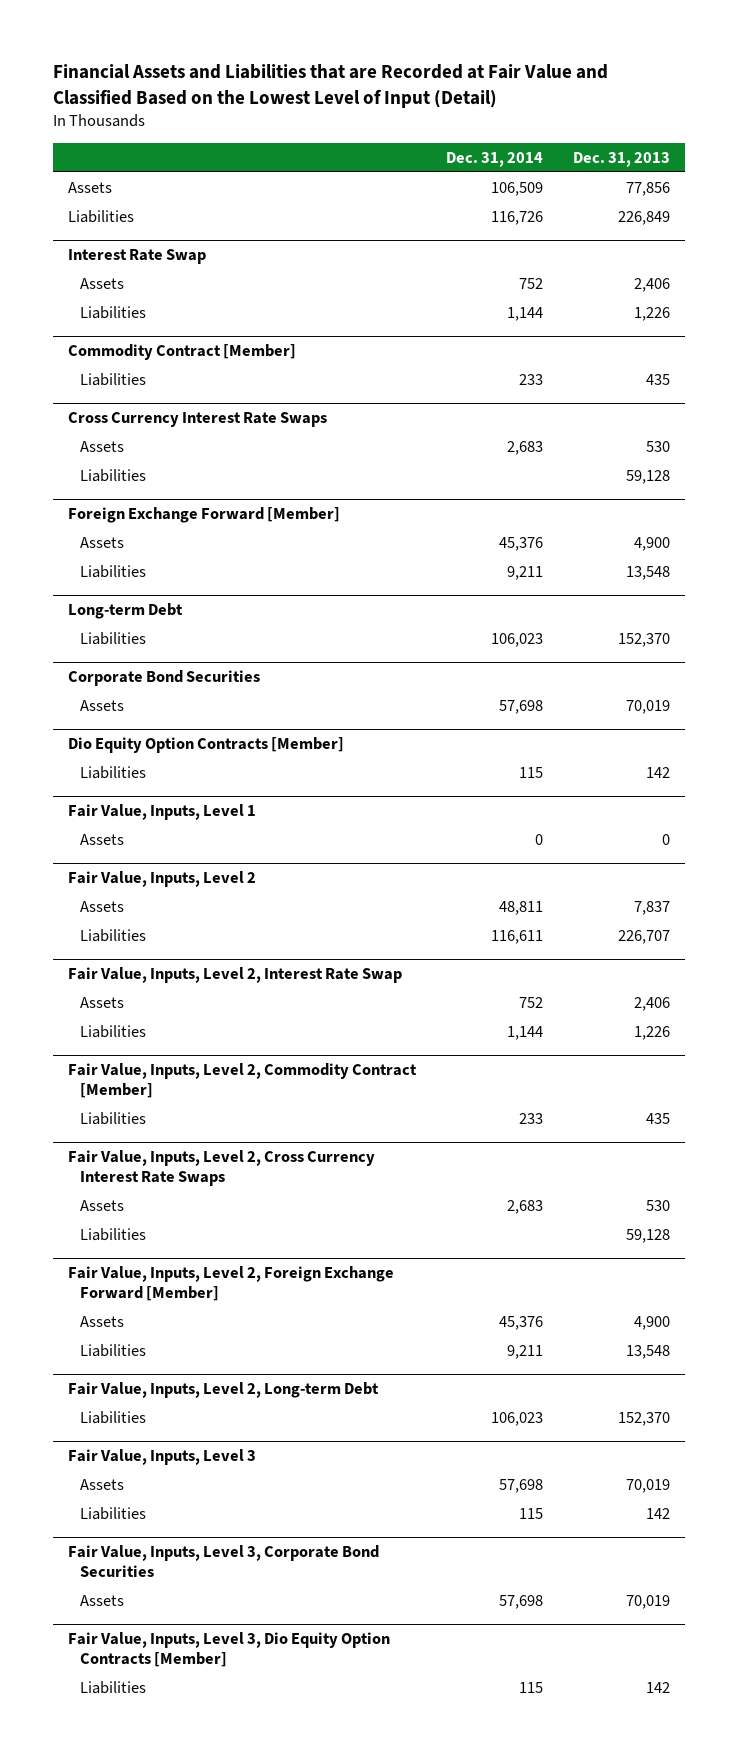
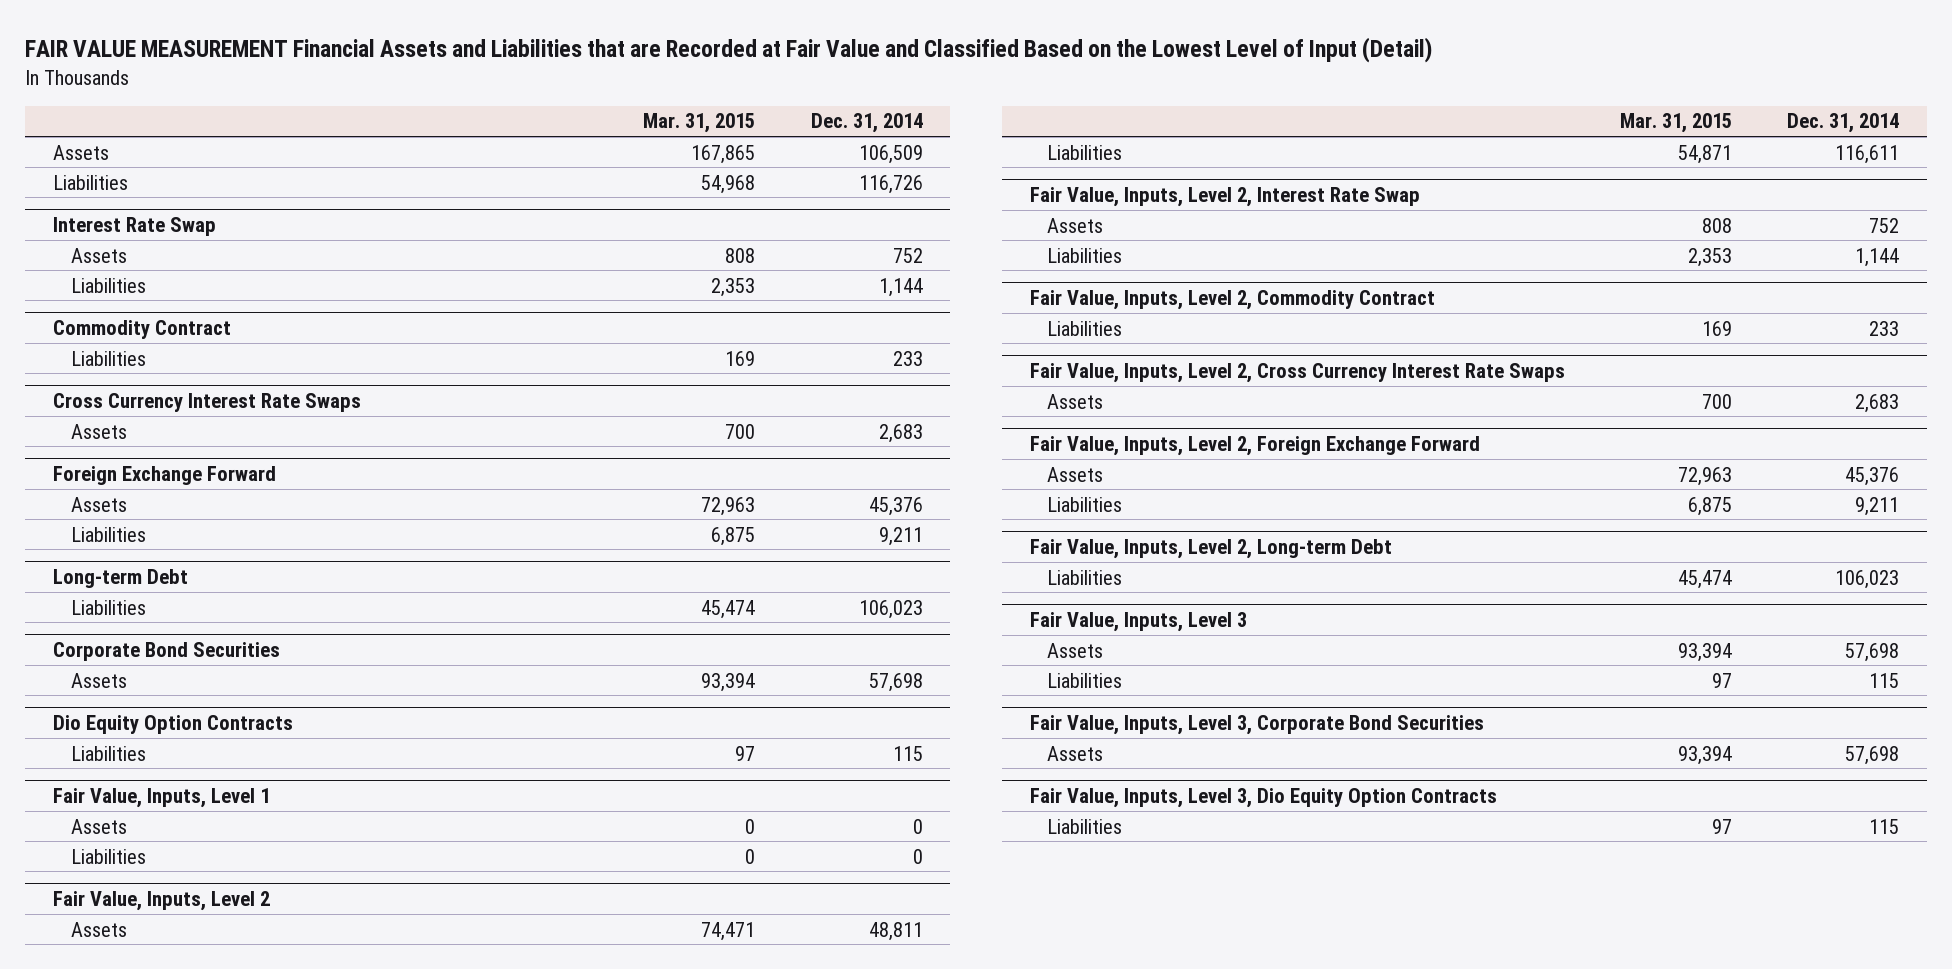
- Financial Assets and Liabilities that are Recorded at Fair Value and Classified Based on the Lowest Level of Input (Detail)
+ FAIR VALUE MEASUREMENT Financial Assets and Liabilities that are Recorded at Fair Value and Classified Based on the Lowest Level of Input (Detail)
- | Dec. 31, 2014 | Dec. 31, 2013
+ | Mar. 31, 2015 | Dec. 31, 2014
- Commodity Contract [Member]
+ Commodity Contract
@ Cross Currency Interest Rate Swaps
- Liabilities | | 59,128
- Foreign Exchange Forward [Member]
+ Foreign Exchange Forward
- Dio Equity Option Contracts [Member]
+ Dio Equity Option Contracts
@ Fair Value, Inputs, Level 1
+ Liabilities | 0 | 0
- Fair Value, Inputs, Level 2, Commodity Contract [Member]
+ Fair Value, Inputs, Level 2, Commodity Contract
@ Fair Value, Inputs, Level 2, Cross Currency Interest Rate Swaps
- Liabilities | | 59,128
- Fair Value, Inputs, Level 2, Foreign Exchange Forward [Member]
+ Fair Value, Inputs, Level 2, Foreign Exchange Forward
- Fair Value, Inputs, Level 3, Dio Equity Option Contracts [Member]
+ Fair Value, Inputs, Level 3, Dio Equity Option Contracts

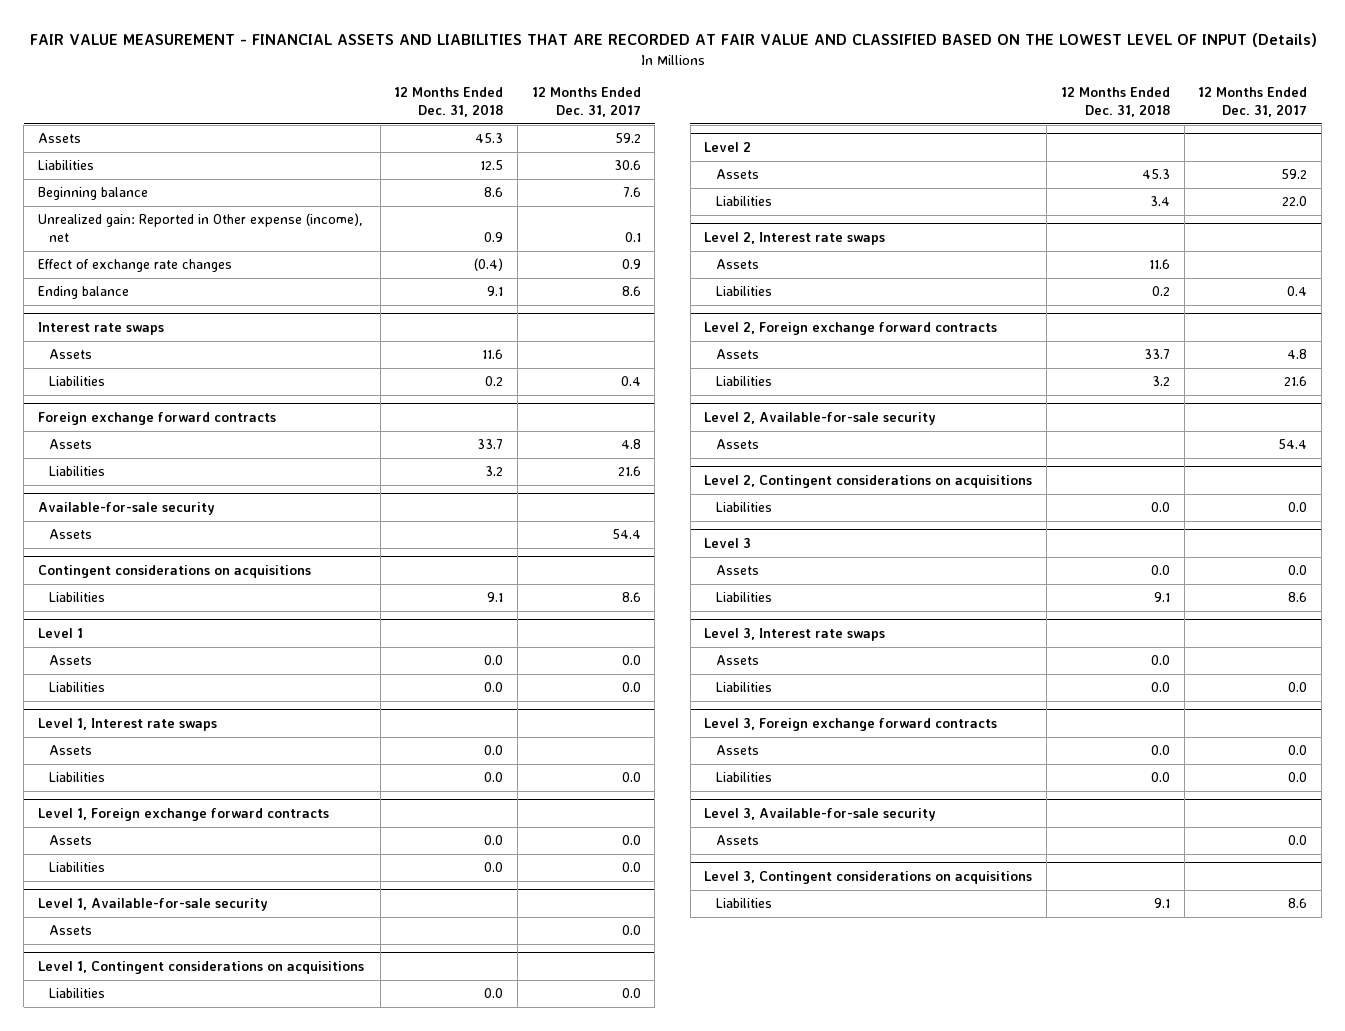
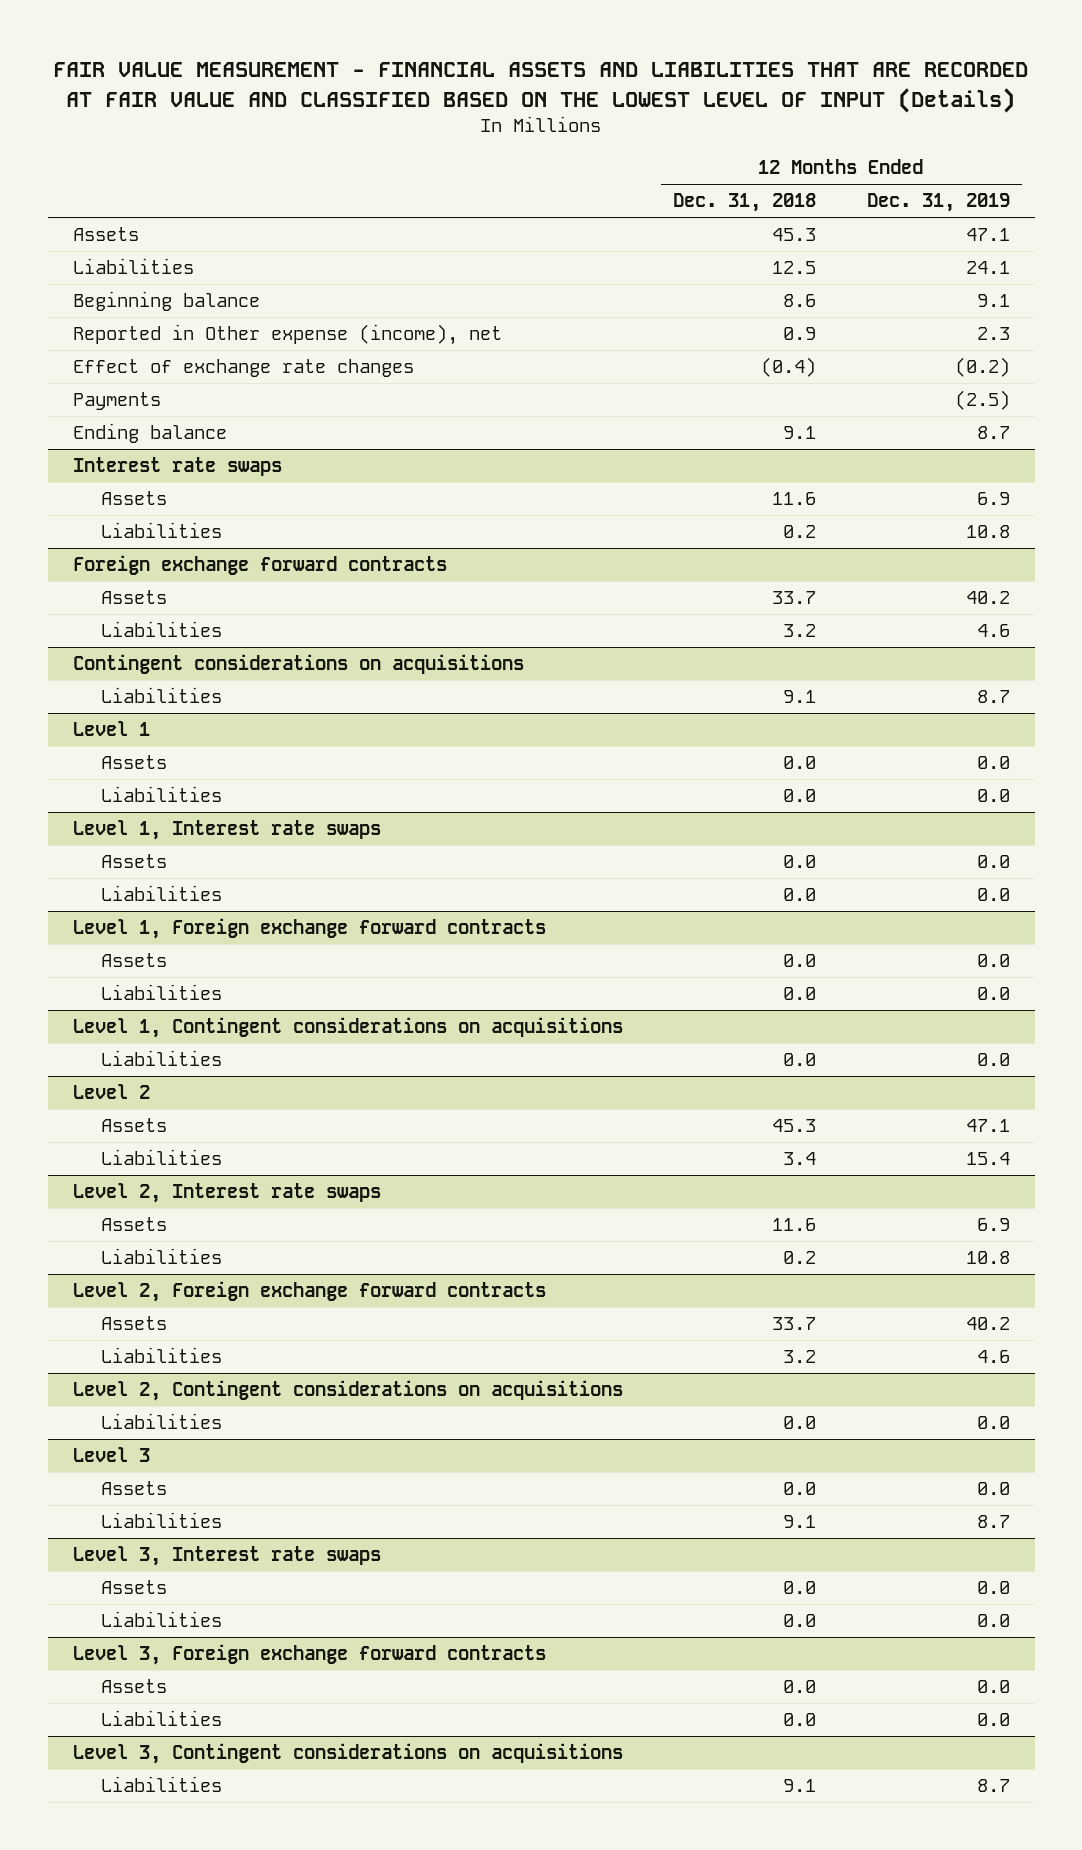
- | 12 Months Ended Dec. 31, 2018 | 12 Months Ended Dec. 31, 2017
+ | 12 Months Ended Dec. 31, 2018 | 12 Months Ended Dec. 31, 2019
- Unrealized gain: Reported in Other expense (income), net | 0.9 | 0.1
+ Reported in Other expense (income), net | 0.9 | 2.3
+ Payments | | (2.5)
- Available-for-sale security
- Assets | | 54.4
- Level 1, Available-for-sale security
- Assets | | 0.0
- Level 2, Available-for-sale security
- Assets | | 54.4
- Level 3, Available-for-sale security
- Assets | | 0.0

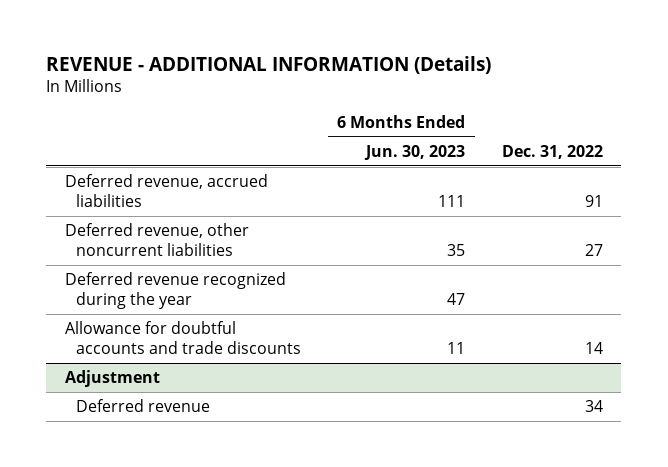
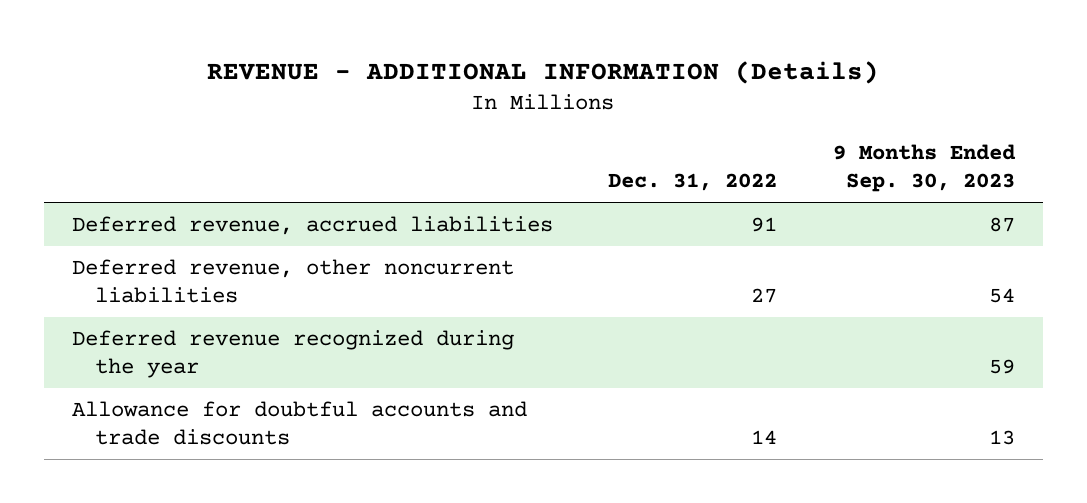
- | 6 Months Ended Jun. 30, 2023 | Dec. 31, 2022
+ | Dec. 31, 2022 | 9 Months Ended Sep. 30, 2023
- Adjustment
- Deferred revenue | | 34

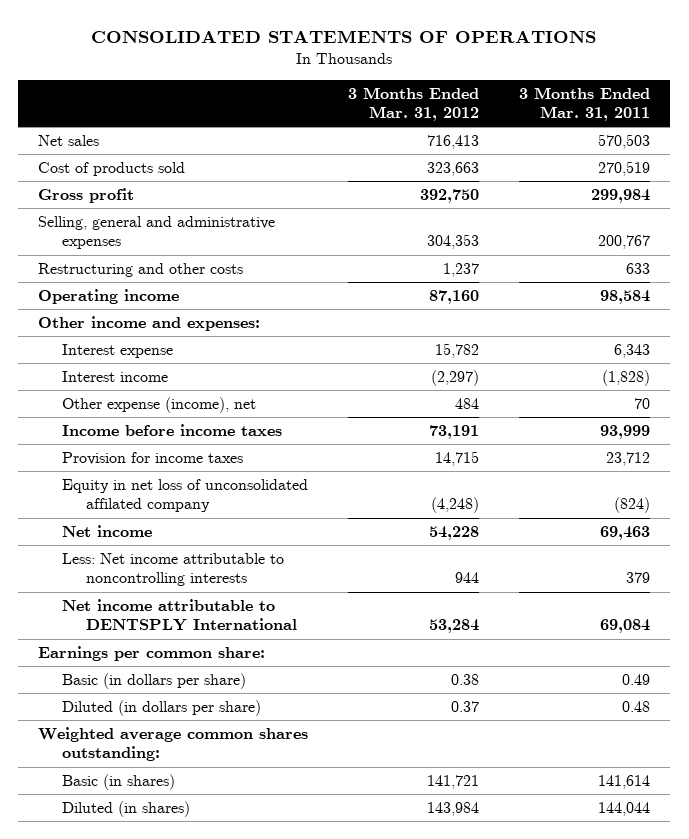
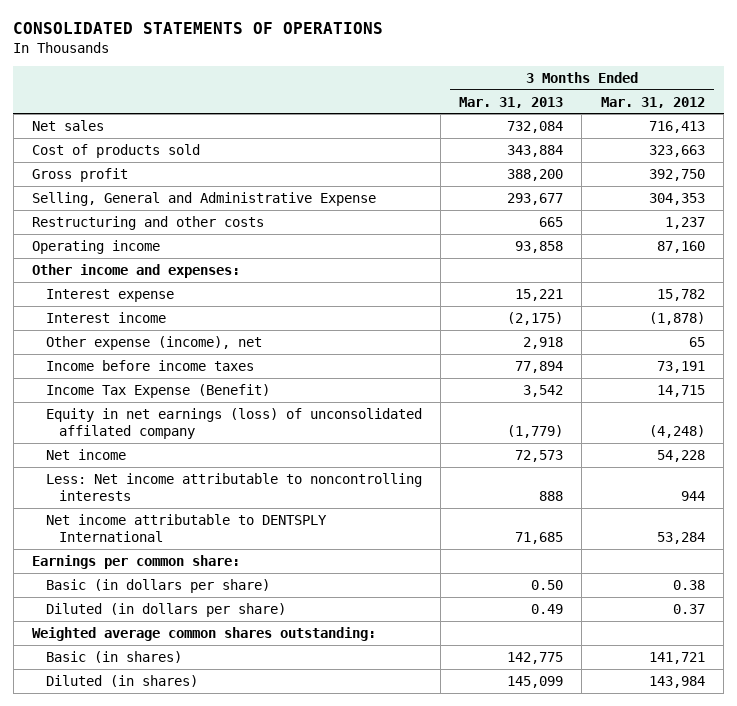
- | 3 Months Ended Mar. 31, 2012 | 3 Months Ended Mar. 31, 2011
+ | 3 Months Ended Mar. 31, 2013 | 3 Months Ended Mar. 31, 2012
- Selling, general and administrative expenses | 304,353 | 200,767
+ Selling, General and Administrative Expense | 293,677 | 304,353
- Interest income | (2,297) | (1,828)
- Other expense (income), net | 484 | 70
+ Interest income | (2,175) | (1,878)
+ Other expense (income), net | 2,918 | 65
- Provision for income taxes | 14,715 | 23,712
- Equity in net loss of unconsolidated affilated company | (4,248) | (824)
+ Income Tax Expense (Benefit) | 3,542 | 14,715
+ Equity in net earnings (loss) of unconsolidated affilated company | (1,779) | (4,248)

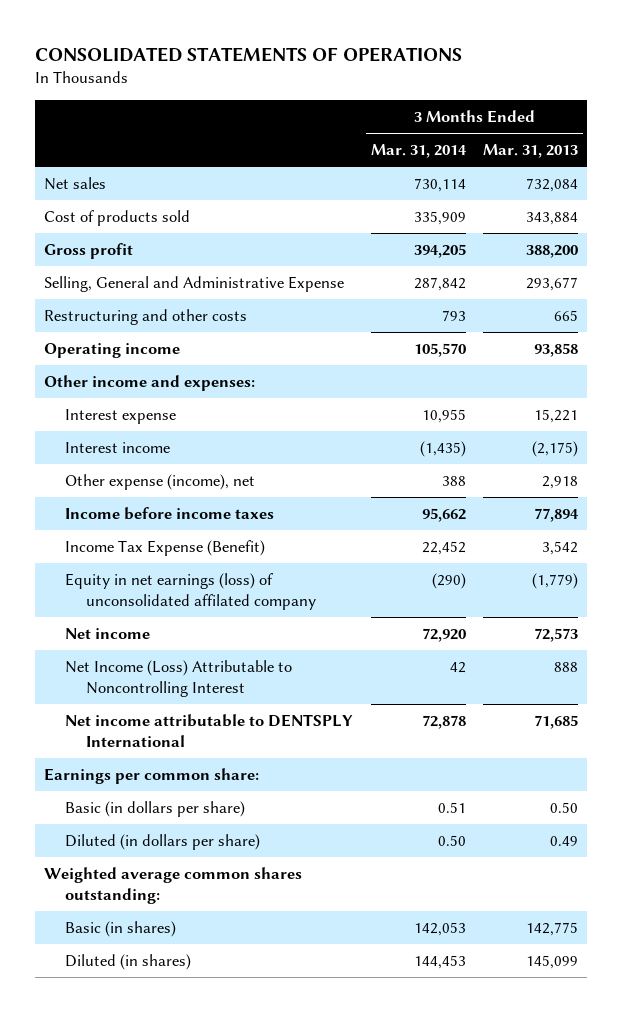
- | 3 Months Ended Mar. 31, 2013 | 3 Months Ended Mar. 31, 2012
+ | 3 Months Ended Mar. 31, 2014 | 3 Months Ended Mar. 31, 2013
- Less: Net income attributable to noncontrolling interests | 888 | 944
+ Net Income (Loss) Attributable to Noncontrolling Interest | 42 | 888

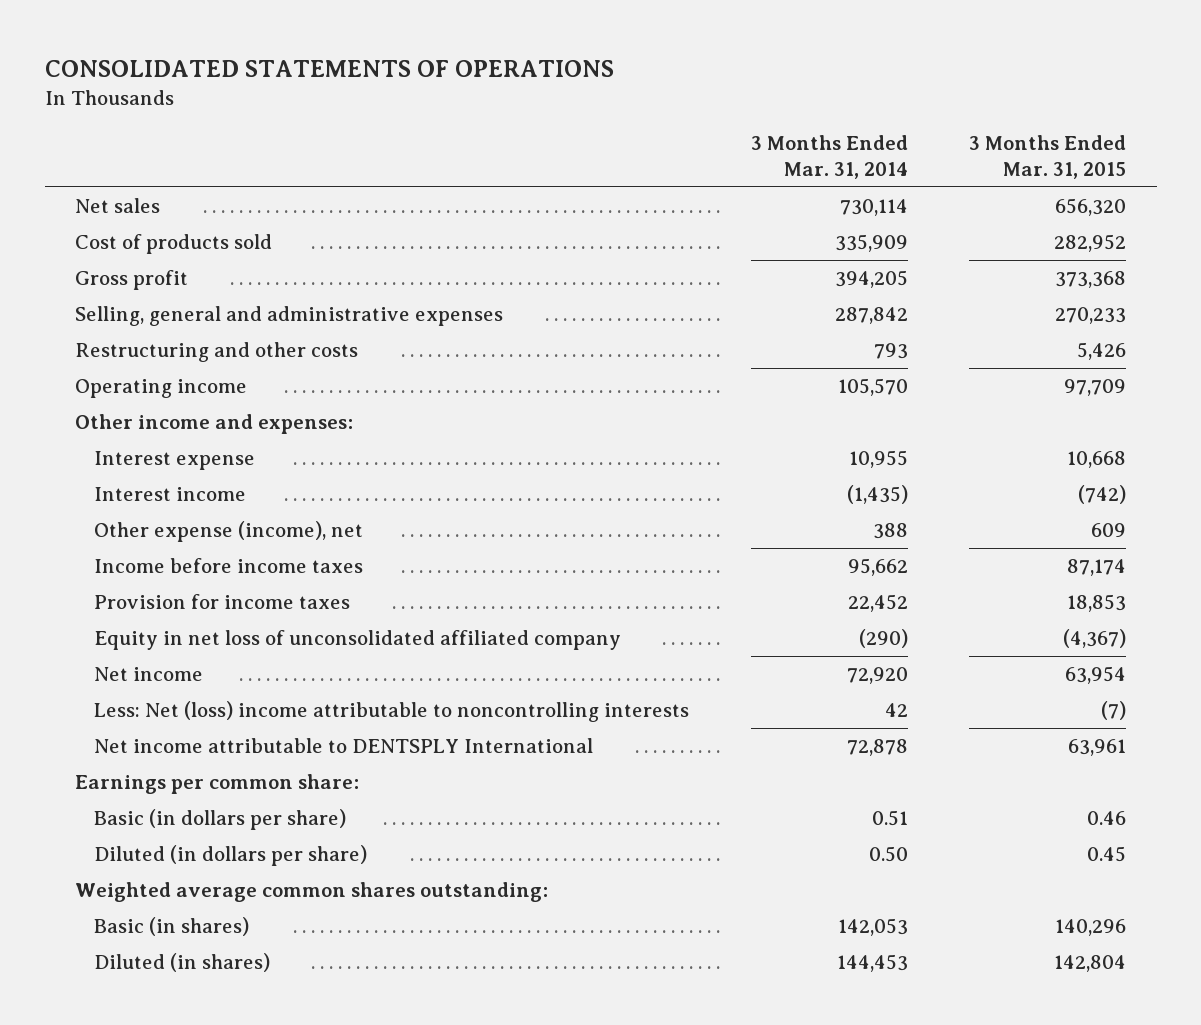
- | 3 Months Ended Mar. 31, 2014 | 3 Months Ended Mar. 31, 2013
+ | 3 Months Ended Mar. 31, 2014 | 3 Months Ended Mar. 31, 2015
- Selling, General and Administrative Expense | 287,842 | 293,677
+ Selling, general and administrative expenses | 287,842 | 270,233
- Income Tax Expense (Benefit) | 22,452 | 3,542
- Equity in net earnings (loss) of unconsolidated affilated company | (290) | (1,779)
+ Provision for income taxes | 22,452 | 18,853
+ Equity in net loss of unconsolidated affiliated company | (290) | (4,367)
- Net Income (Loss) Attributable to Noncontrolling Interest | 42 | 888
+ Less: Net (loss) income attributable to noncontrolling interests | 42 | (7)

